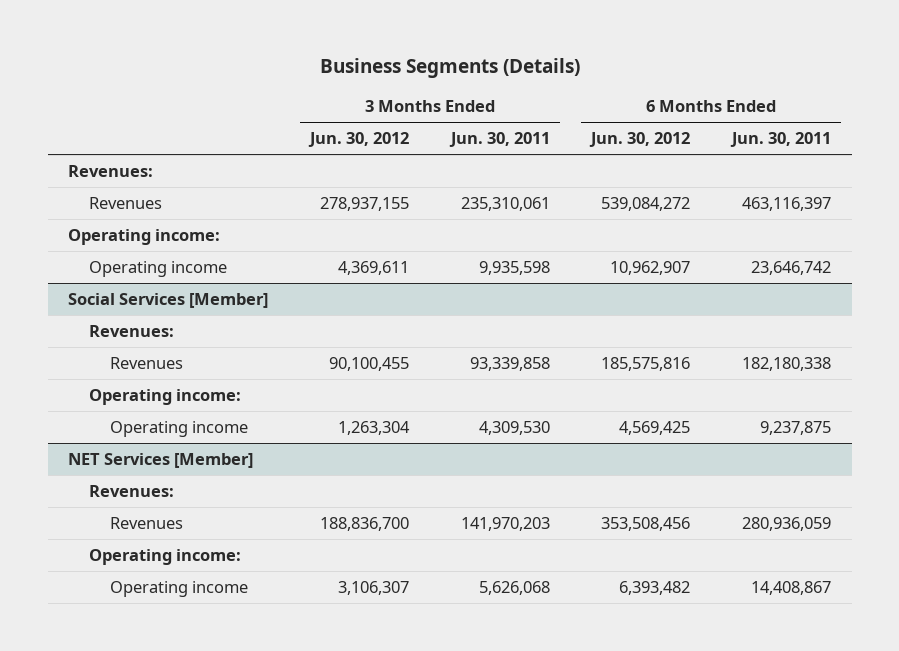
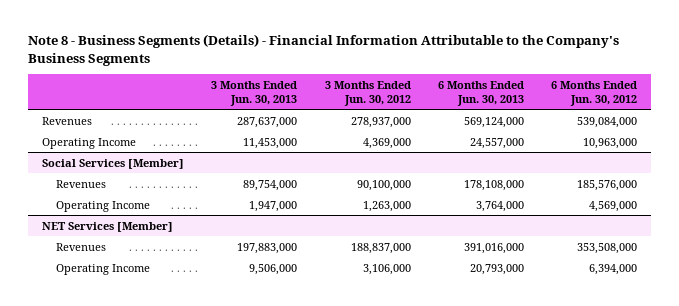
- Business Segments (Details)
+ Note 8 - Business Segments (Details) - Financial Information Attributable to the Company's Business Segments
- | 3 Months Ended Jun. 30, 2012 | 3 Months Ended Jun. 30, 2011 | 6 Months Ended Jun. 30, 2012 | 6 Months Ended Jun. 30, 2011
+ | 3 Months Ended Jun. 30, 2013 | 3 Months Ended Jun. 30, 2012 | 6 Months Ended Jun. 30, 2013 | 6 Months Ended Jun. 30, 2012
- Revenues:
- Revenues | 278,937,155 | 235,310,061 | 539,084,272 | 463,116,397
- Operating income:
- Operating income | 4,369,611 | 9,935,598 | 10,962,907 | 23,646,742
+ Revenues | 287,637,000 | 278,937,000 | 569,124,000 | 539,084,000
+ Operating Income | 11,453,000 | 4,369,000 | 24,557,000 | 10,963,000
@ Social Services [Member]
- Revenues:
- Revenues | 90,100,455 | 93,339,858 | 185,575,816 | 182,180,338
- Operating income:
- Operating income | 1,263,304 | 4,309,530 | 4,569,425 | 9,237,875
+ Revenues | 89,754,000 | 90,100,000 | 178,108,000 | 185,576,000
+ Operating Income | 1,947,000 | 1,263,000 | 3,764,000 | 4,569,000
@ NET Services [Member]
- Revenues:
- Revenues | 188,836,700 | 141,970,203 | 353,508,456 | 280,936,059
- Operating income:
- Operating income | 3,106,307 | 5,626,068 | 6,393,482 | 14,408,867
+ Revenues | 197,883,000 | 188,837,000 | 391,016,000 | 353,508,000
+ Operating Income | 9,506,000 | 3,106,000 | 20,793,000 | 6,394,000

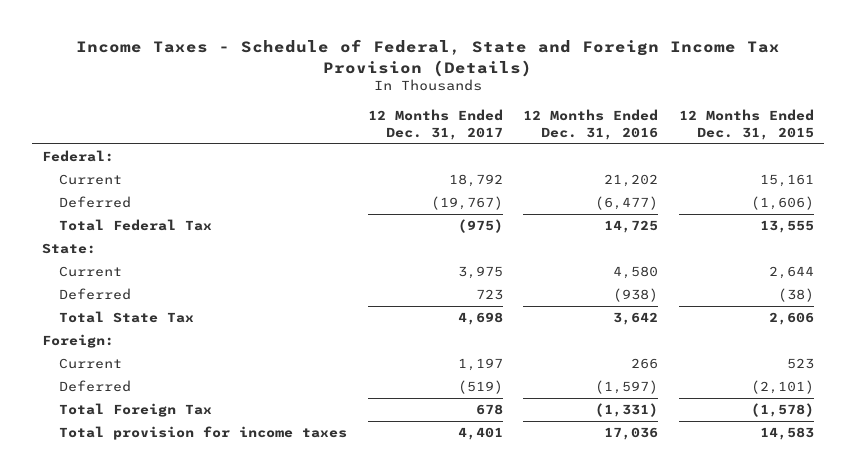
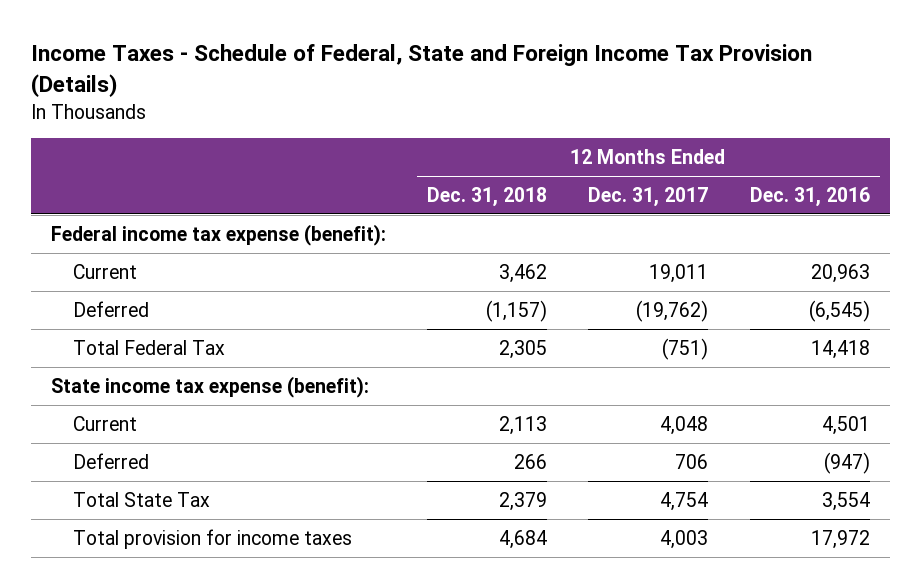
- | 12 Months Ended Dec. 31, 2017 | 12 Months Ended Dec. 31, 2016 | 12 Months Ended Dec. 31, 2015
+ | 12 Months Ended Dec. 31, 2018 | 12 Months Ended Dec. 31, 2017 | 12 Months Ended Dec. 31, 2016
- Federal:
- Current | 18,792 | 21,202 | 15,161
- Deferred | (19,767) | (6,477) | (1,606)
- Total Federal Tax | (975) | 14,725 | 13,555
- State:
- Current | 3,975 | 4,580 | 2,644
- Deferred | 723 | (938) | (38)
- Total State Tax | 4,698 | 3,642 | 2,606
- Foreign:
- Current | 1,197 | 266 | 523
- Deferred | (519) | (1,597) | (2,101)
- Total Foreign Tax | 678 | (1,331) | (1,578)
- Total provision for income taxes | 4,401 | 17,036 | 14,583
+ Federal income tax expense (benefit):
+ Current | 3,462 | 19,011 | 20,963
+ Deferred | (1,157) | (19,762) | (6,545)
+ Total Federal Tax | 2,305 | (751) | 14,418
+ State income tax expense (benefit):
+ Current | 2,113 | 4,048 | 4,501
+ Deferred | 266 | 706 | (947)
+ Total State Tax | 2,379 | 4,754 | 3,554
+ Total provision for income taxes | 4,684 | 4,003 | 17,972

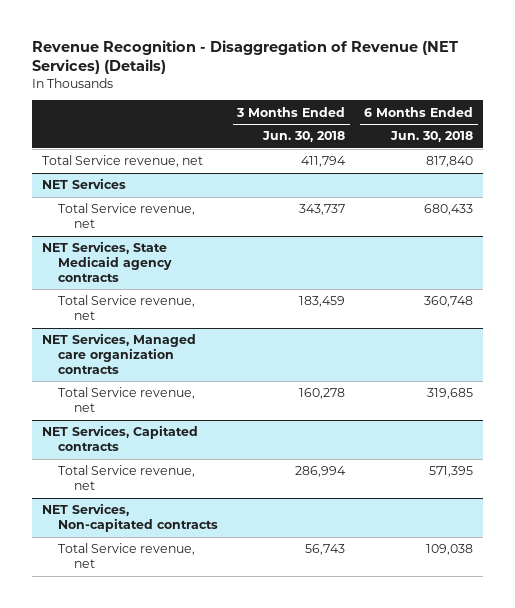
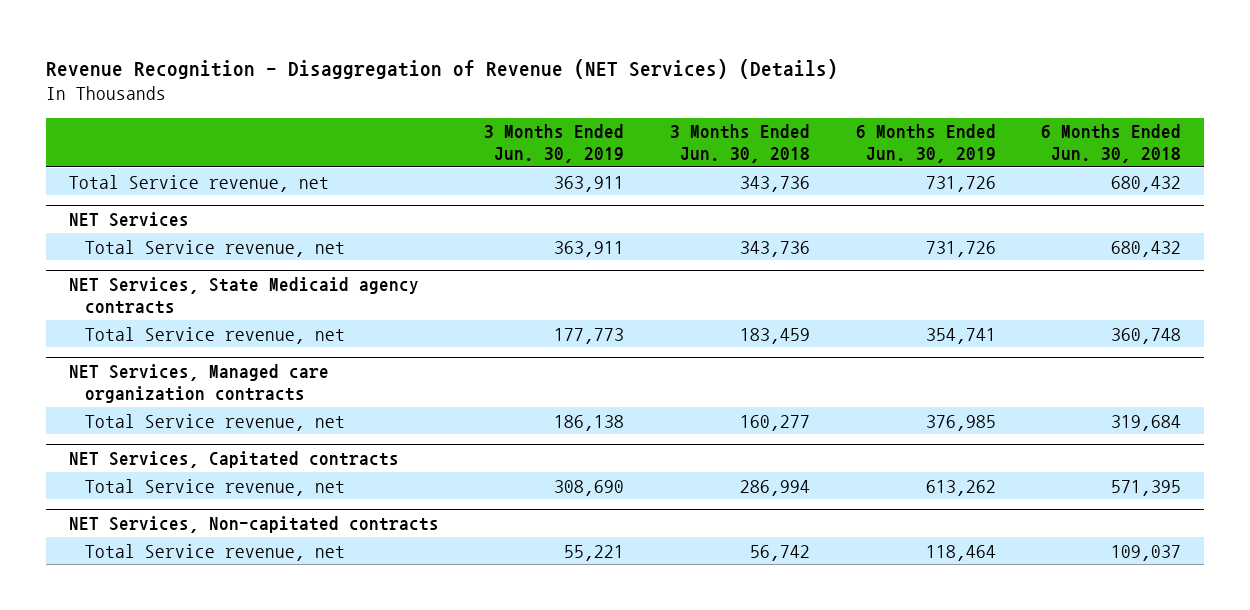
- | 3 Months Ended Jun. 30, 2018 | 6 Months Ended Jun. 30, 2018
+ | 3 Months Ended Jun. 30, 2019 | 3 Months Ended Jun. 30, 2018 | 6 Months Ended Jun. 30, 2019 | 6 Months Ended Jun. 30, 2018
- Total Service revenue, net | 411,794 | 817,840
+ Total Service revenue, net | 363,911 | 343,736 | 731,726 | 680,432
@ NET Services
- Total Service revenue, net | 343,737 | 680,433
+ Total Service revenue, net | 363,911 | 343,736 | 731,726 | 680,432
@ NET Services, Managed care organization contracts
- Total Service revenue, net | 160,278 | 319,685
+ Total Service revenue, net | 186,138 | 160,277 | 376,985 | 319,684
@ NET Services, Non-capitated contracts
- Total Service revenue, net | 56,743 | 109,038
+ Total Service revenue, net | 55,221 | 56,742 | 118,464 | 109,037

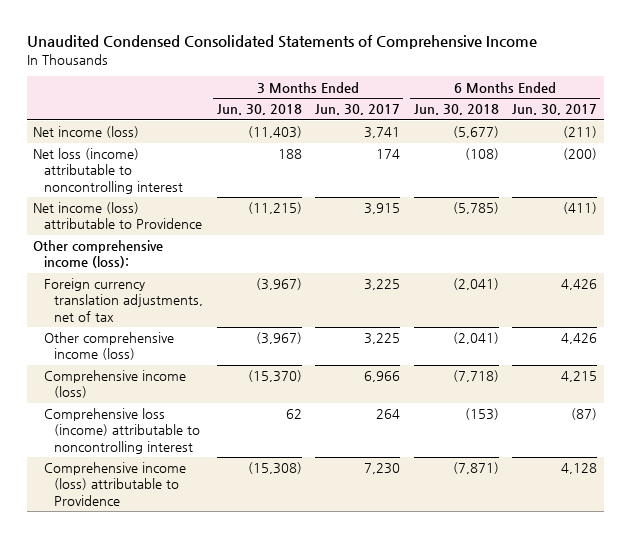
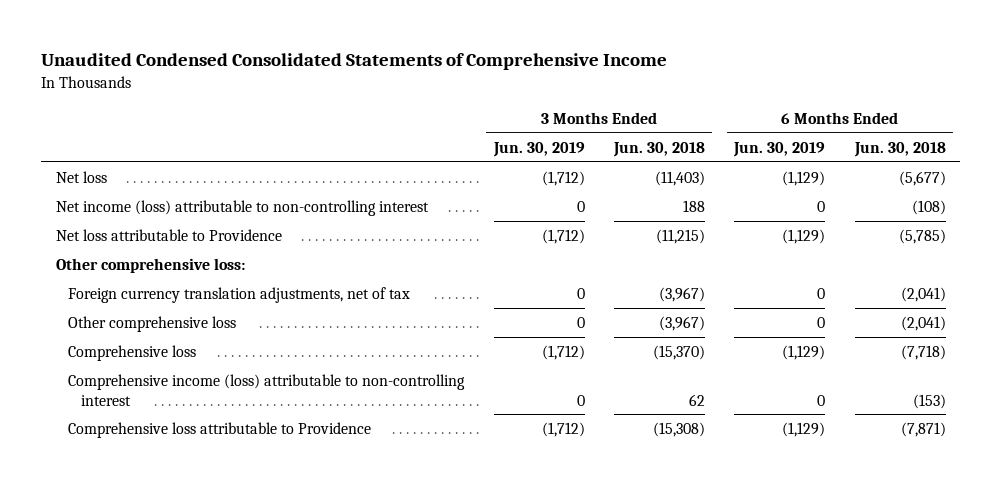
- | 3 Months Ended Jun. 30, 2018 | 3 Months Ended Jun. 30, 2017 | 6 Months Ended Jun. 30, 2018 | 6 Months Ended Jun. 30, 2017
+ | 3 Months Ended Jun. 30, 2019 | 3 Months Ended Jun. 30, 2018 | 6 Months Ended Jun. 30, 2019 | 6 Months Ended Jun. 30, 2018
- Net income (loss) | (11,403) | 3,741 | (5,677) | (211)
- Net loss (income) attributable to noncontrolling interest | 188 | 174 | (108) | (200)
- Net income (loss) attributable to Providence | (11,215) | 3,915 | (5,785) | (411)
- Other comprehensive income (loss):
+ Net loss | (1,712) | (11,403) | (1,129) | (5,677)
+ Net income (loss) attributable to non-controlling interest | 0 | 188 | 0 | (108)
+ Net loss attributable to Providence | (1,712) | (11,215) | (1,129) | (5,785)
+ Other comprehensive loss:
- Other comprehensive income (loss) | (3,967) | 3,225 | (2,041) | 4,426
- Comprehensive income (loss) | (15,370) | 6,966 | (7,718) | 4,215
- Comprehensive loss (income) attributable to noncontrolling interest | 62 | 264 | (153) | (87)
- Comprehensive income (loss) attributable to Providence | (15,308) | 7,230 | (7,871) | 4,128
+ Other comprehensive loss | 0 | (3,967) | 0 | (2,041)
+ Comprehensive loss | (1,712) | (15,370) | (1,129) | (7,718)
+ Comprehensive income (loss) attributable to non-controlling interest | 0 | 62 | 0 | (153)
+ Comprehensive loss attributable to Providence | (1,712) | (15,308) | (1,129) | (7,871)

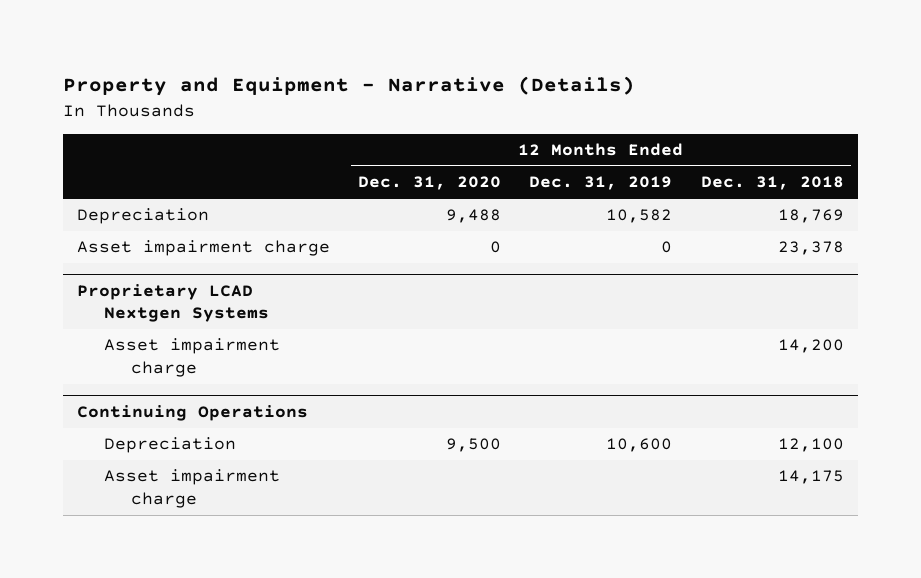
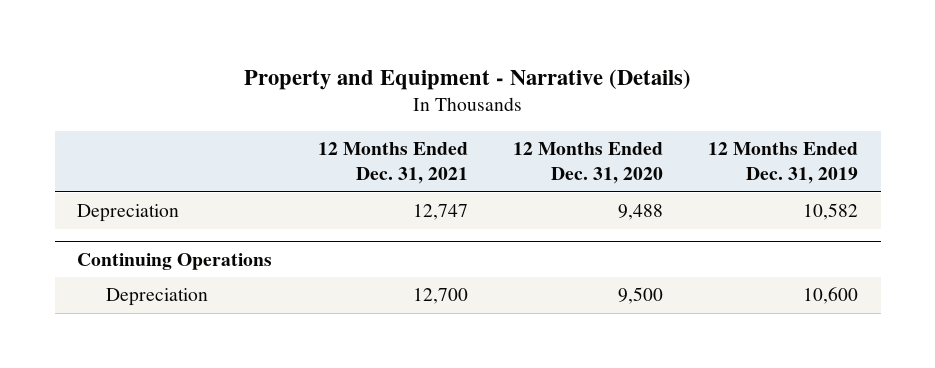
- | 12 Months Ended Dec. 31, 2020 | 12 Months Ended Dec. 31, 2019 | 12 Months Ended Dec. 31, 2018
+ | 12 Months Ended Dec. 31, 2021 | 12 Months Ended Dec. 31, 2020 | 12 Months Ended Dec. 31, 2019
- Asset impairment charge | 0 | 0 | 23,378
- Proprietary LCAD Nextgen Systems
- Asset impairment charge | | | 14,200
@ Continuing Operations
- Asset impairment charge | | | 14,175

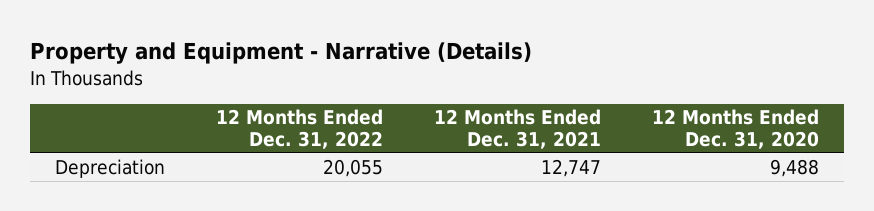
- | 12 Months Ended Dec. 31, 2021 | 12 Months Ended Dec. 31, 2020 | 12 Months Ended Dec. 31, 2019
+ | 12 Months Ended Dec. 31, 2022 | 12 Months Ended Dec. 31, 2021 | 12 Months Ended Dec. 31, 2020
- Continuing Operations
- Depreciation | 12,700 | 9,500 | 10,600

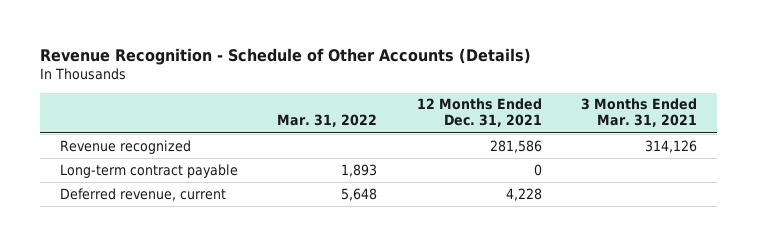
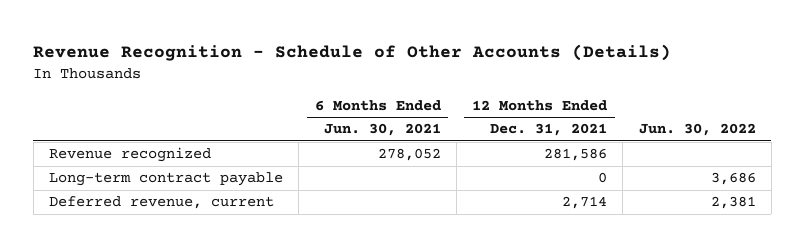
- | Mar. 31, 2022 | 12 Months Ended Dec. 31, 2021 | 3 Months Ended Mar. 31, 2021
+ | 6 Months Ended Jun. 30, 2021 | 12 Months Ended Dec. 31, 2021 | Jun. 30, 2022
- Deferred revenue, current | 5,648 | 4,228 |
+ Deferred revenue, current | | 2,714 | 2,381

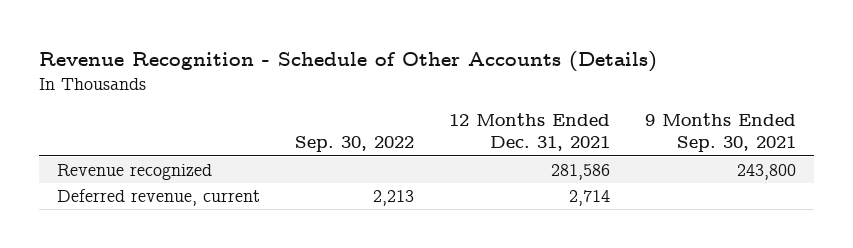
- | 6 Months Ended Jun. 30, 2021 | 12 Months Ended Dec. 31, 2021 | Jun. 30, 2022
+ | Sep. 30, 2022 | 12 Months Ended Dec. 31, 2021 | 9 Months Ended Sep. 30, 2021
- Long-term contract payable | | 0 | 3,686

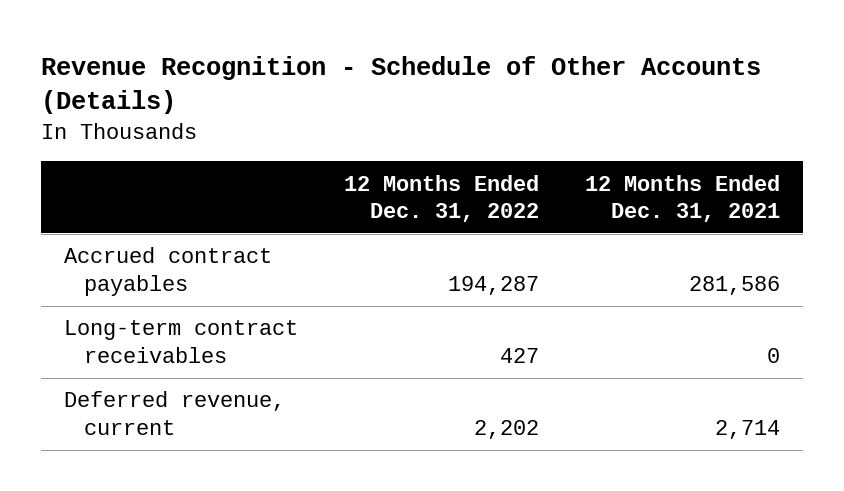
- | Sep. 30, 2022 | 12 Months Ended Dec. 31, 2021 | 9 Months Ended Sep. 30, 2021
+ | 12 Months Ended Dec. 31, 2022 | 12 Months Ended Dec. 31, 2021
- Revenue recognized | | 281,586 | 243,800
+ Accrued contract payables | 194,287 | 281,586
+ Long-term contract receivables | 427 | 0

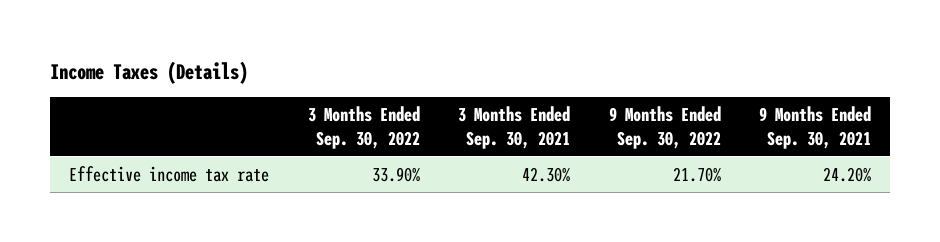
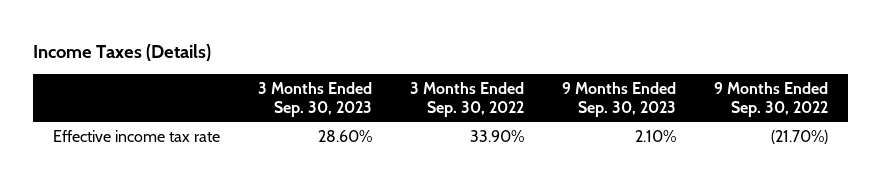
- | 3 Months Ended Sep. 30, 2022 | 3 Months Ended Sep. 30, 2021 | 9 Months Ended Sep. 30, 2022 | 9 Months Ended Sep. 30, 2021
+ | 3 Months Ended Sep. 30, 2023 | 3 Months Ended Sep. 30, 2022 | 9 Months Ended Sep. 30, 2023 | 9 Months Ended Sep. 30, 2022
- Effective income tax rate | 33.90% | 42.30% | 21.70% | 24.20%
+ Effective income tax rate | 28.60% | 33.90% | 2.10% | (21.70%)

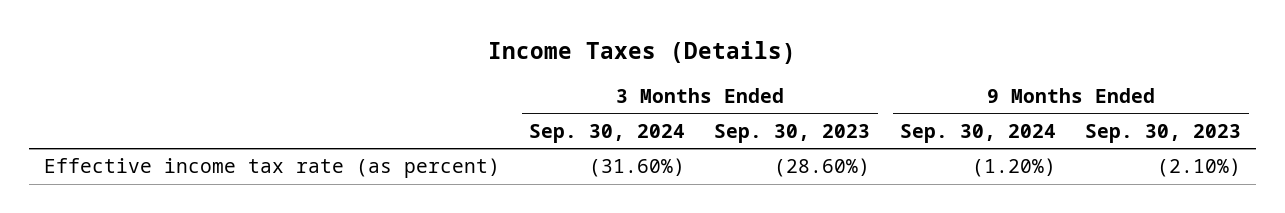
- | 3 Months Ended Sep. 30, 2023 | 3 Months Ended Sep. 30, 2022 | 9 Months Ended Sep. 30, 2023 | 9 Months Ended Sep. 30, 2022
+ | 3 Months Ended Sep. 30, 2024 | 3 Months Ended Sep. 30, 2023 | 9 Months Ended Sep. 30, 2024 | 9 Months Ended Sep. 30, 2023
- Effective income tax rate | 28.60% | 33.90% | 2.10% | (21.70%)
+ Effective income tax rate (as percent) | (31.60%) | (28.60%) | (1.20%) | (2.10%)

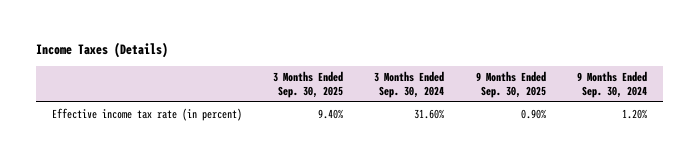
- | 3 Months Ended Sep. 30, 2024 | 3 Months Ended Sep. 30, 2023 | 9 Months Ended Sep. 30, 2024 | 9 Months Ended Sep. 30, 2023
+ | 3 Months Ended Sep. 30, 2025 | 3 Months Ended Sep. 30, 2024 | 9 Months Ended Sep. 30, 2025 | 9 Months Ended Sep. 30, 2024
- Effective income tax rate (as percent) | (31.60%) | (28.60%) | (1.20%) | (2.10%)
+ Effective income tax rate (in percent) | 9.40% | 31.60% | 0.90% | 1.20%

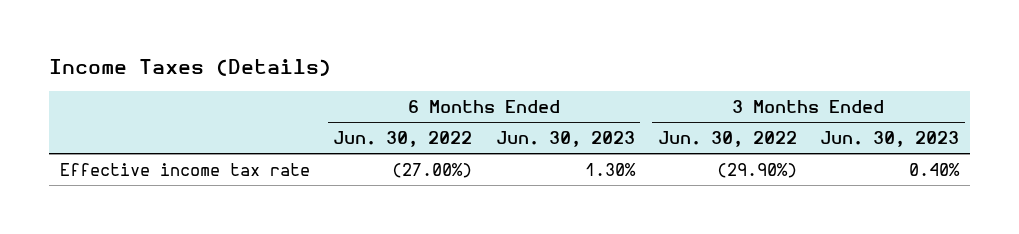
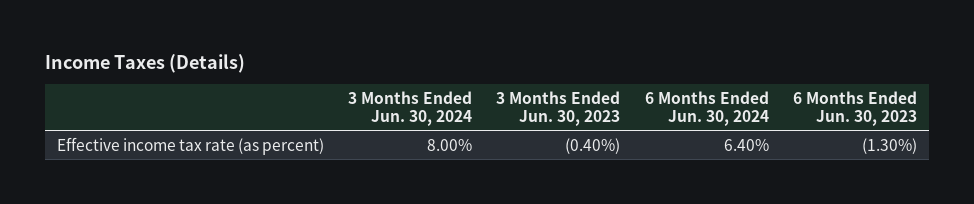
- | 6 Months Ended Jun. 30, 2022 | 6 Months Ended Jun. 30, 2023 | 3 Months Ended Jun. 30, 2022 | 3 Months Ended Jun. 30, 2023
+ | 3 Months Ended Jun. 30, 2024 | 3 Months Ended Jun. 30, 2023 | 6 Months Ended Jun. 30, 2024 | 6 Months Ended Jun. 30, 2023
- Effective income tax rate | (27.00%) | 1.30% | (29.90%) | 0.40%
+ Effective income tax rate (as percent) | 8.00% | (0.40%) | 6.40% | (1.30%)

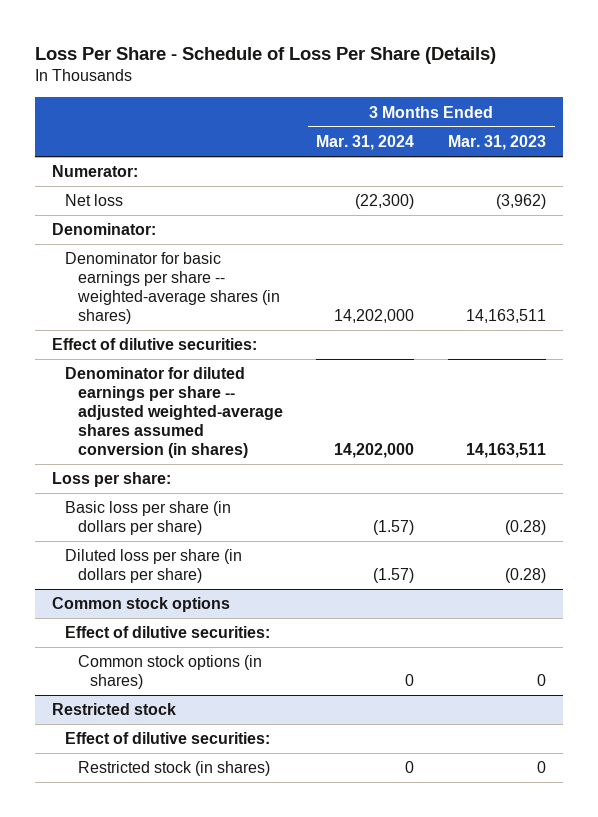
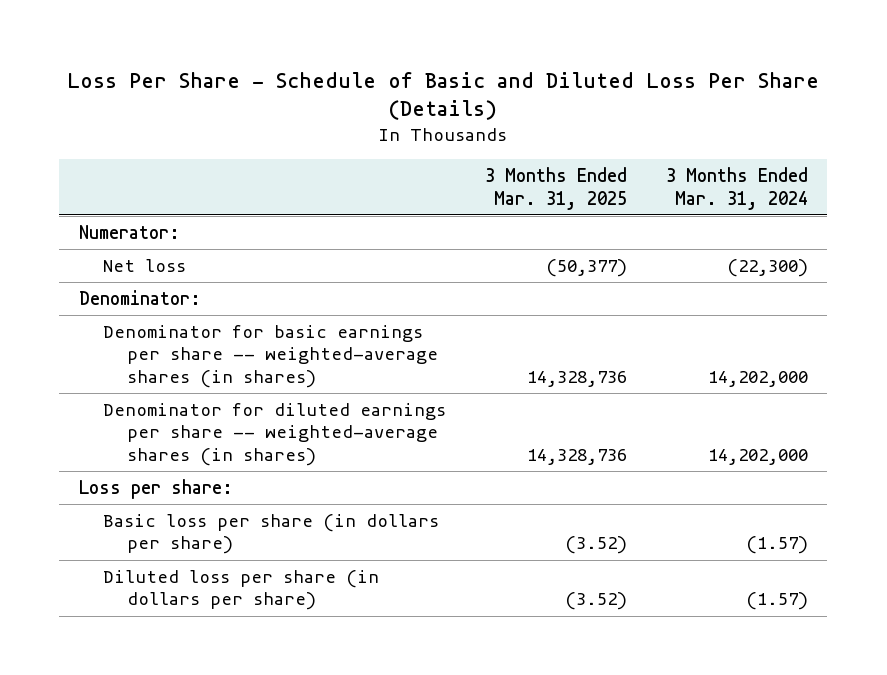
- Loss Per Share - Schedule of Loss Per Share (Details)
+ Loss Per Share - Schedule of Basic and Diluted Loss Per Share (Details)
- | 3 Months Ended Mar. 31, 2024 | 3 Months Ended Mar. 31, 2023
+ | 3 Months Ended Mar. 31, 2025 | 3 Months Ended Mar. 31, 2024
- Effect of dilutive securities:
- Denominator for diluted earnings per share -- adjusted weighted-average shares assumed conversion (in shares) | 14,202,000 | 14,163,511
+ Denominator for diluted earnings per share -- weighted-average shares (in shares) | 14,328,736 | 14,202,000
- Common stock options
- Effect of dilutive securities:
- Common stock options (in shares) | 0 | 0
- Restricted stock
- Effect of dilutive securities:
- Restricted stock (in shares) | 0 | 0

